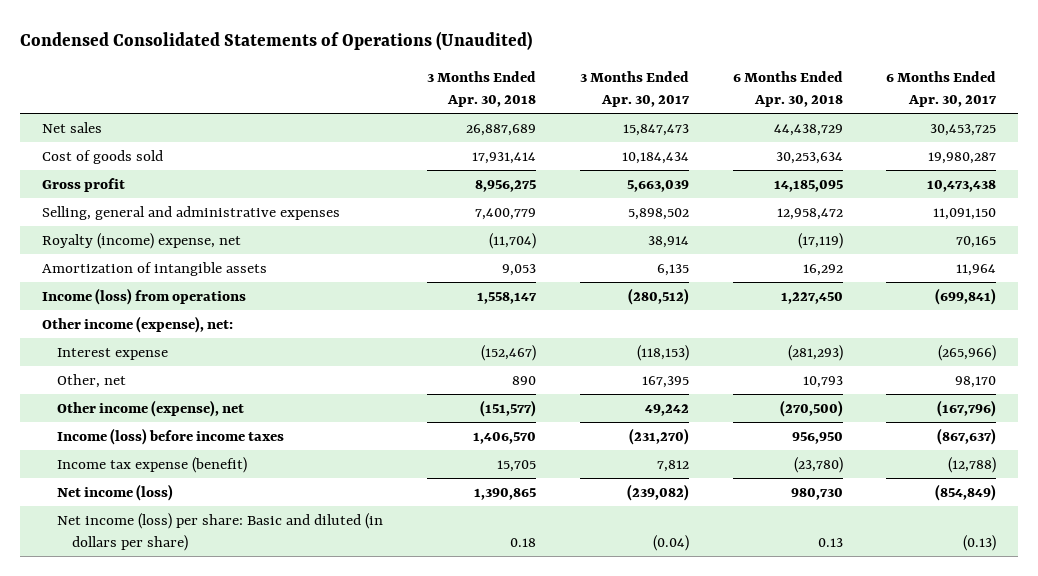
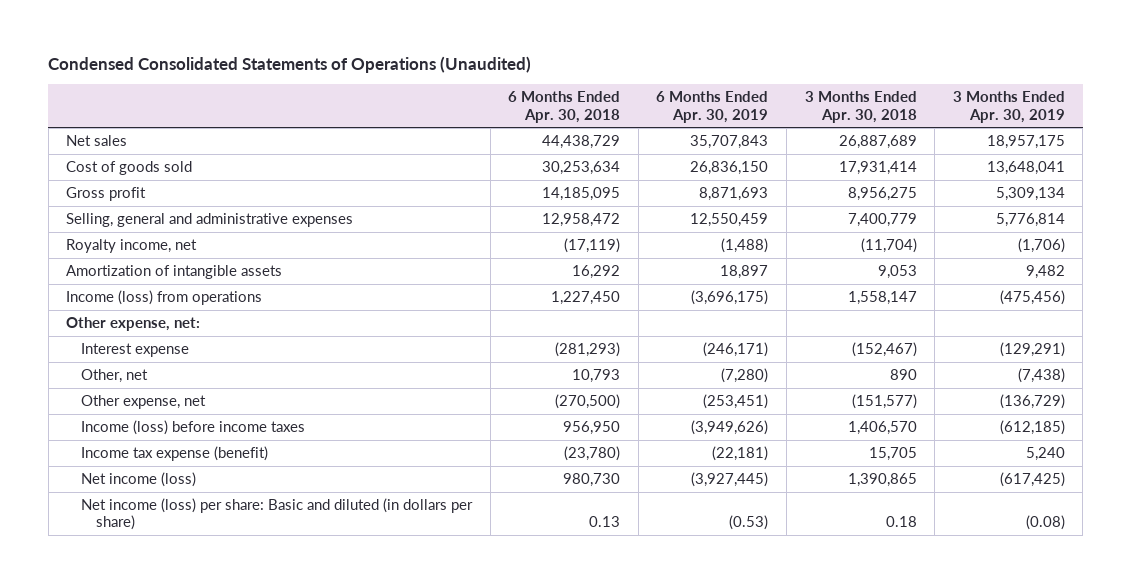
- | 3 Months Ended Apr. 30, 2018 | 3 Months Ended Apr. 30, 2017 | 6 Months Ended Apr. 30, 2018 | 6 Months Ended Apr. 30, 2017
+ | 6 Months Ended Apr. 30, 2018 | 6 Months Ended Apr. 30, 2019 | 3 Months Ended Apr. 30, 2018 | 3 Months Ended Apr. 30, 2019
- Royalty (income) expense, net | (11,704) | 38,914 | (17,119) | 70,165
+ Royalty income, net | (17,119) | (1,488) | (11,704) | (1,706)
- Other income (expense), net:
+ Other expense, net:
- Other income (expense), net | (151,577) | 49,242 | (270,500) | (167,796)
+ Other expense, net | (270,500) | (253,451) | (151,577) | (136,729)

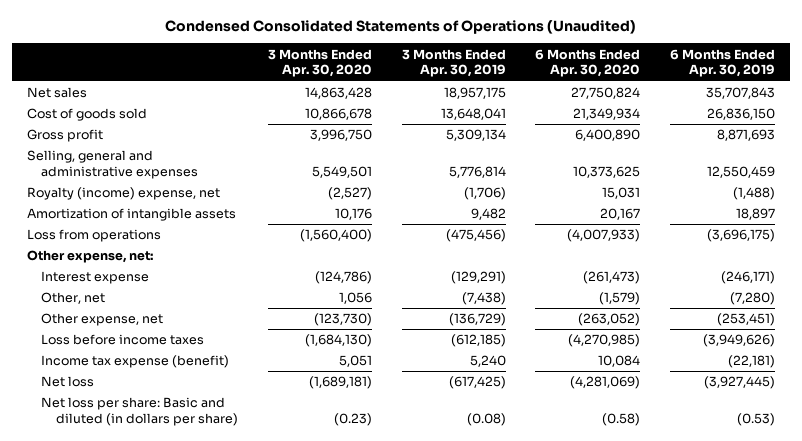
- | 6 Months Ended Apr. 30, 2018 | 6 Months Ended Apr. 30, 2019 | 3 Months Ended Apr. 30, 2018 | 3 Months Ended Apr. 30, 2019
+ | 3 Months Ended Apr. 30, 2020 | 3 Months Ended Apr. 30, 2019 | 6 Months Ended Apr. 30, 2020 | 6 Months Ended Apr. 30, 2019
- Royalty income, net | (17,119) | (1,488) | (11,704) | (1,706)
+ Royalty (income) expense, net | (2,527) | (1,706) | 15,031 | (1,488)
- Income (loss) from operations | 1,227,450 | (3,696,175) | 1,558,147 | (475,456)
+ Loss from operations | (1,560,400) | (475,456) | (4,007,933) | (3,696,175)
- Income (loss) before income taxes | 956,950 | (3,949,626) | 1,406,570 | (612,185)
+ Loss before income taxes | (1,684,130) | (612,185) | (4,270,985) | (3,949,626)
- Net income (loss) | 980,730 | (3,927,445) | 1,390,865 | (617,425)
- Net income (loss) per share: Basic and diluted (in dollars per share) | 0.13 | (0.53) | 0.18 | (0.08)
+ Net loss | (1,689,181) | (617,425) | (4,281,069) | (3,927,445)
+ Net loss per share: Basic and diluted (in dollars per share) | (0.23) | (0.08) | (0.58) | (0.53)

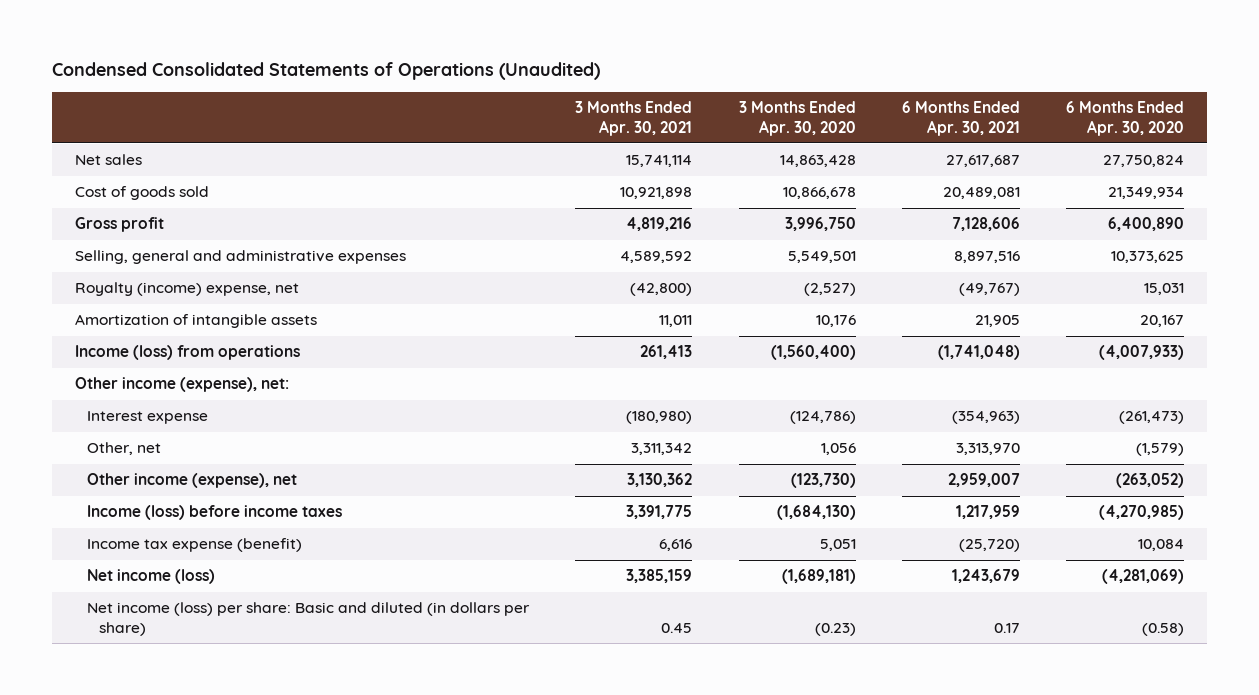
- | 3 Months Ended Apr. 30, 2020 | 3 Months Ended Apr. 30, 2019 | 6 Months Ended Apr. 30, 2020 | 6 Months Ended Apr. 30, 2019
+ | 3 Months Ended Apr. 30, 2021 | 3 Months Ended Apr. 30, 2020 | 6 Months Ended Apr. 30, 2021 | 6 Months Ended Apr. 30, 2020
- Loss from operations | (1,560,400) | (475,456) | (4,007,933) | (3,696,175)
- Other expense, net:
+ Income (loss) from operations | 261,413 | (1,560,400) | (1,741,048) | (4,007,933)
+ Other income (expense), net:
- Other expense, net | (123,730) | (136,729) | (263,052) | (253,451)
- Loss before income taxes | (1,684,130) | (612,185) | (4,270,985) | (3,949,626)
+ Other income (expense), net | 3,130,362 | (123,730) | 2,959,007 | (263,052)
+ Income (loss) before income taxes | 3,391,775 | (1,684,130) | 1,217,959 | (4,270,985)
- Net loss | (1,689,181) | (617,425) | (4,281,069) | (3,927,445)
- Net loss per share: Basic and diluted (in dollars per share) | (0.23) | (0.08) | (0.58) | (0.53)
+ Net income (loss) | 3,385,159 | (1,689,181) | 1,243,679 | (4,281,069)
+ Net income (loss) per share: Basic and diluted (in dollars per share) | 0.45 | (0.23) | 0.17 | (0.58)

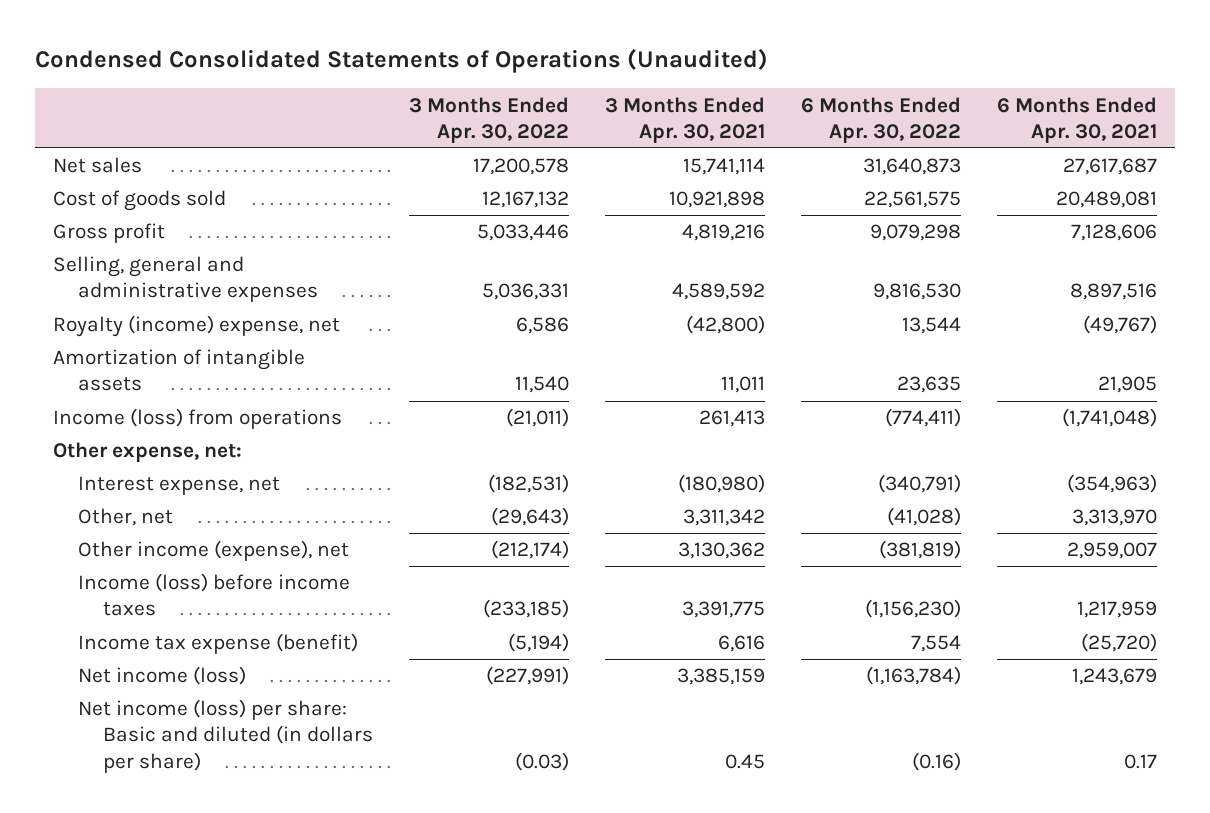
- | 3 Months Ended Apr. 30, 2021 | 3 Months Ended Apr. 30, 2020 | 6 Months Ended Apr. 30, 2021 | 6 Months Ended Apr. 30, 2020
+ | 3 Months Ended Apr. 30, 2022 | 3 Months Ended Apr. 30, 2021 | 6 Months Ended Apr. 30, 2022 | 6 Months Ended Apr. 30, 2021
- Other income (expense), net:
- Interest expense | (180,980) | (124,786) | (354,963) | (261,473)
+ Other expense, net:
+ Interest expense, net | (182,531) | (180,980) | (340,791) | (354,963)

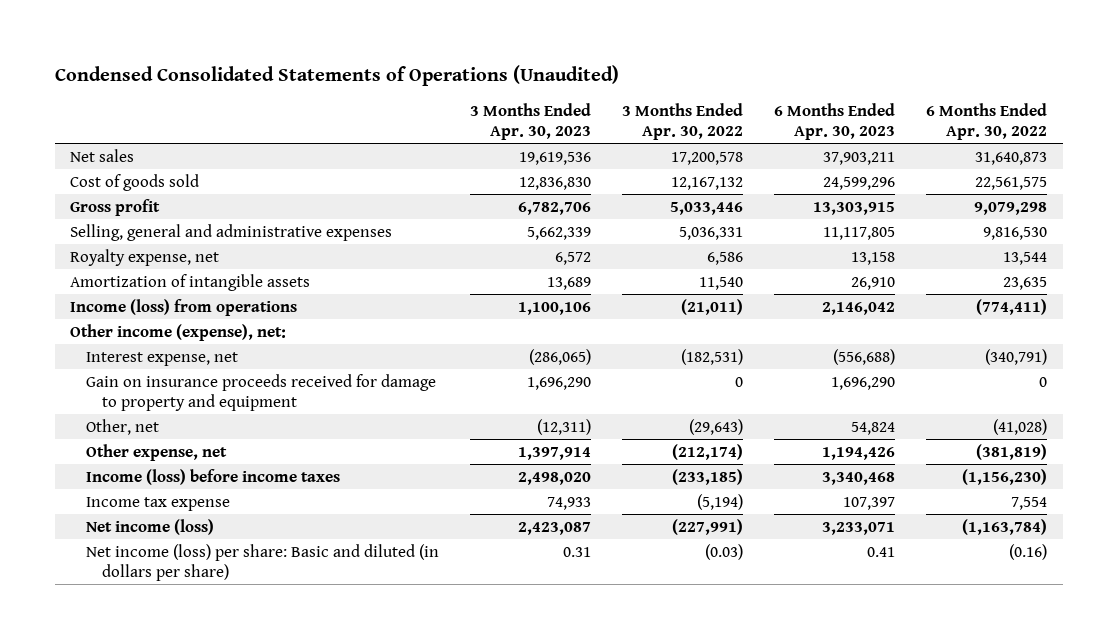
- | 3 Months Ended Apr. 30, 2022 | 3 Months Ended Apr. 30, 2021 | 6 Months Ended Apr. 30, 2022 | 6 Months Ended Apr. 30, 2021
+ | 3 Months Ended Apr. 30, 2023 | 3 Months Ended Apr. 30, 2022 | 6 Months Ended Apr. 30, 2023 | 6 Months Ended Apr. 30, 2022
- Royalty (income) expense, net | 6,586 | (42,800) | 13,544 | (49,767)
+ Royalty expense, net | 6,572 | 6,586 | 13,158 | 13,544
- Other expense, net:
+ Other income (expense), net:
+ Gain on insurance proceeds received for damage to property and equipment | 1,696,290 | 0 | 1,696,290 | 0
- Other income (expense), net | (212,174) | 3,130,362 | (381,819) | 2,959,007
+ Other expense, net | 1,397,914 | (212,174) | 1,194,426 | (381,819)
- Income tax expense (benefit) | (5,194) | 6,616 | 7,554 | (25,720)
+ Income tax expense | 74,933 | (5,194) | 107,397 | 7,554

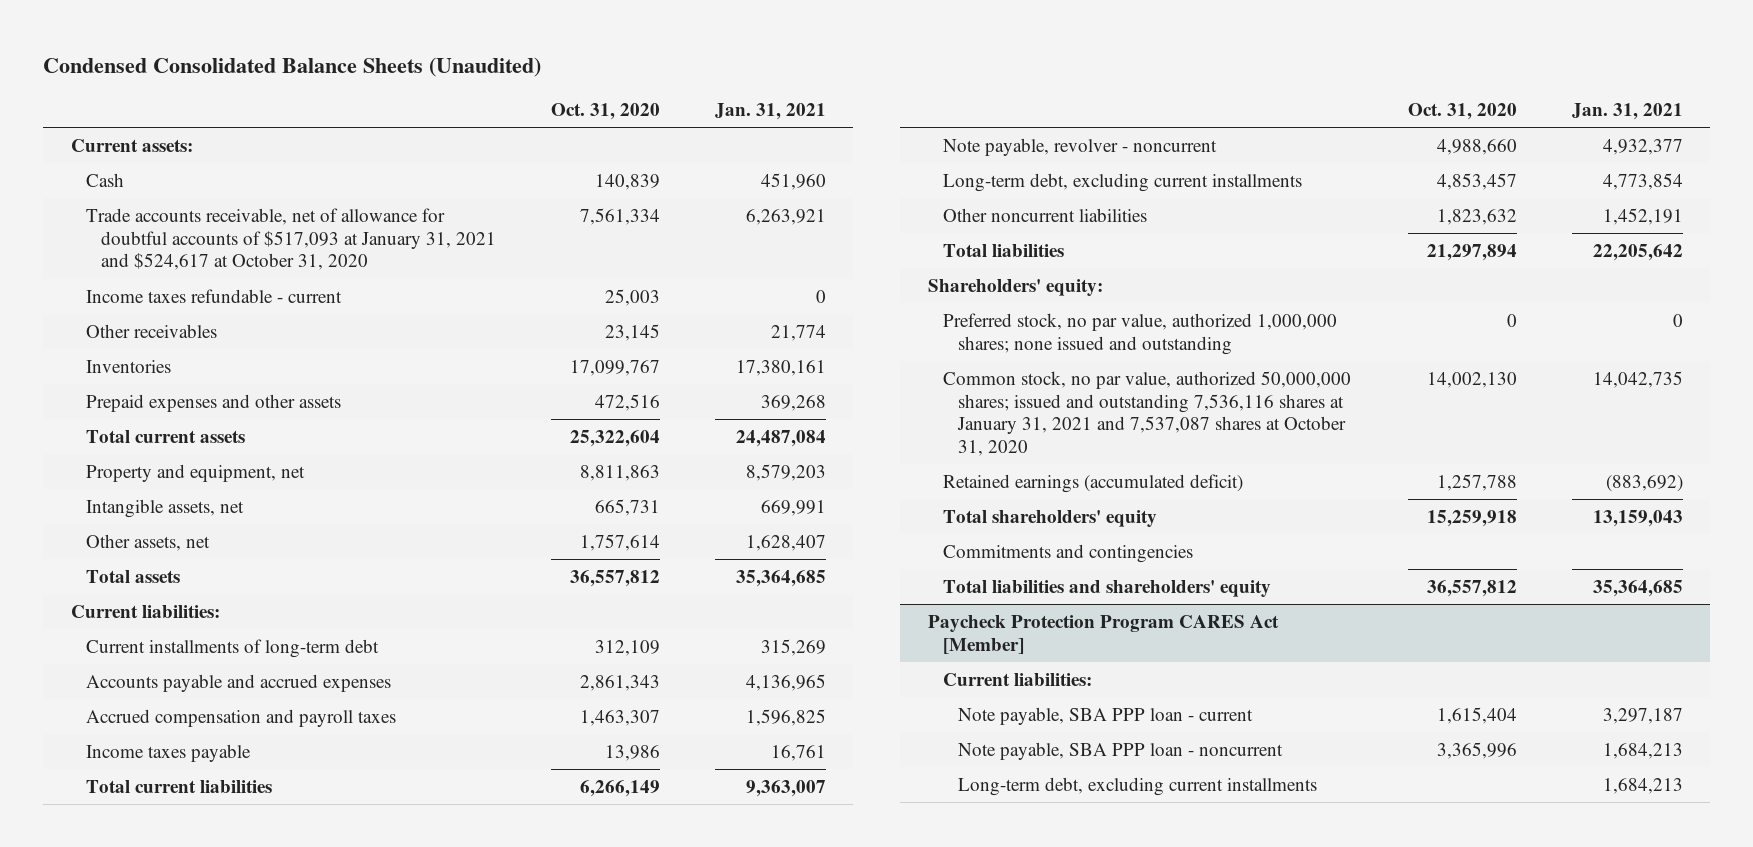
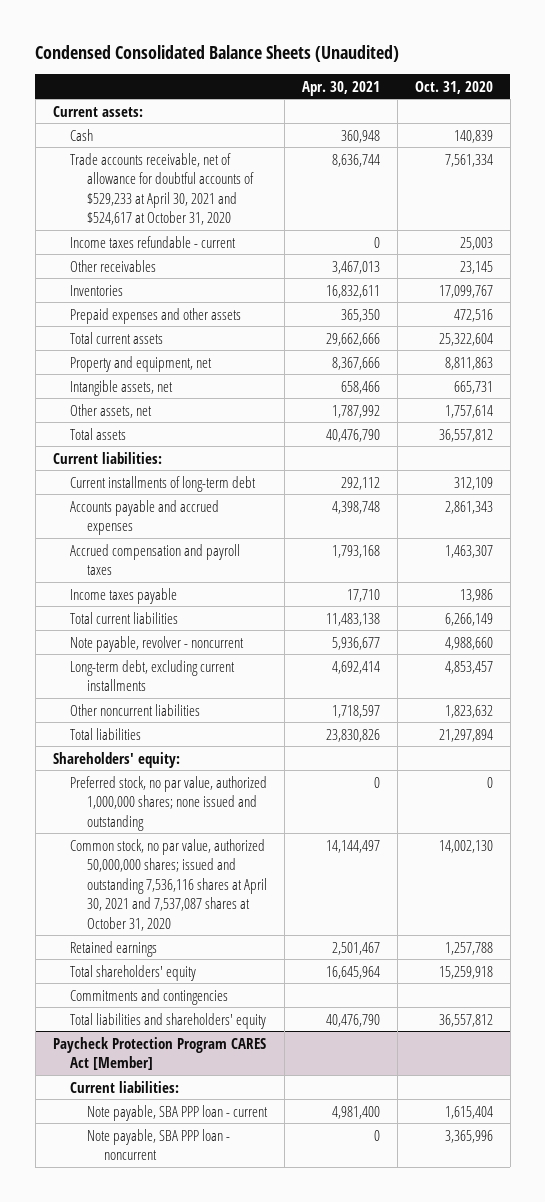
- | Oct. 31, 2020 | Jan. 31, 2021
+ | Apr. 30, 2021 | Oct. 31, 2020
- Trade accounts receivable, net of allowance for doubtful accounts of $517,093 at January 31, 2021 and $524,617 at October 31, 2020 | 7,561,334 | 6,263,921
+ Trade accounts receivable, net of allowance for doubtful accounts of $529,233 at April 30, 2021 and $524,617 at October 31, 2020 | 8,636,744 | 7,561,334
- Common stock, no par value, authorized 50,000,000 shares; issued and outstanding 7,536,116 shares at January 31, 2021 and 7,537,087 shares at October 31, 2020 | 14,002,130 | 14,042,735
- Retained earnings (accumulated deficit) | 1,257,788 | (883,692)
+ Common stock, no par value, authorized 50,000,000 shares; issued and outstanding 7,536,116 shares at April 30, 2021 and 7,537,087 shares at October 31, 2020 | 14,144,497 | 14,002,130
+ Retained earnings | 2,501,467 | 1,257,788
@ Paycheck Protection Program CARES Act [Member]
- Long-term debt, excluding current installments | | 1,684,213

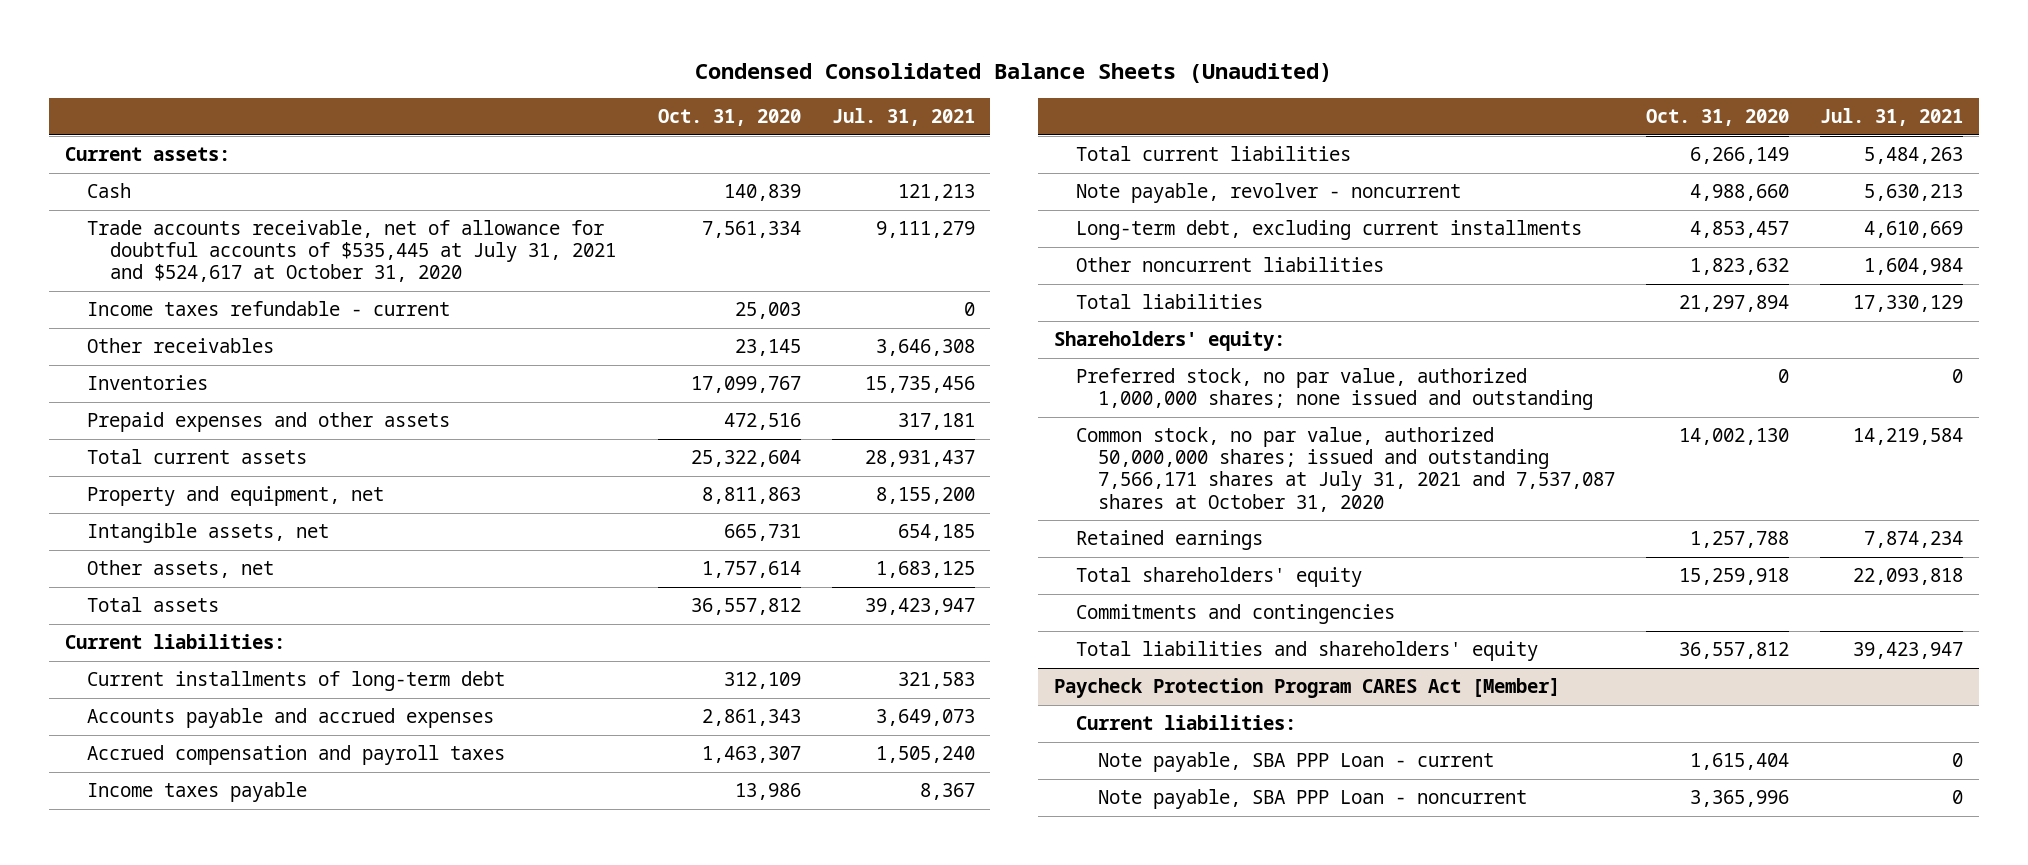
- | Apr. 30, 2021 | Oct. 31, 2020
+ | Oct. 31, 2020 | Jul. 31, 2021
- Trade accounts receivable, net of allowance for doubtful accounts of $529,233 at April 30, 2021 and $524,617 at October 31, 2020 | 8,636,744 | 7,561,334
+ Trade accounts receivable, net of allowance for doubtful accounts of $535,445 at July 31, 2021 and $524,617 at October 31, 2020 | 7,561,334 | 9,111,279
- Common stock, no par value, authorized 50,000,000 shares; issued and outstanding 7,536,116 shares at April 30, 2021 and 7,537,087 shares at October 31, 2020 | 14,144,497 | 14,002,130
+ Common stock, no par value, authorized 50,000,000 shares; issued and outstanding 7,566,171 shares at July 31, 2021 and 7,537,087 shares at October 31, 2020 | 14,002,130 | 14,219,584
@ Paycheck Protection Program CARES Act [Member]
- Note payable, SBA PPP loan - current | 4,981,400 | 1,615,404
- Note payable, SBA PPP loan - noncurrent | 0 | 3,365,996
+ Note payable, SBA PPP Loan - current | 1,615,404 | 0
+ Note payable, SBA PPP Loan - noncurrent | 3,365,996 | 0

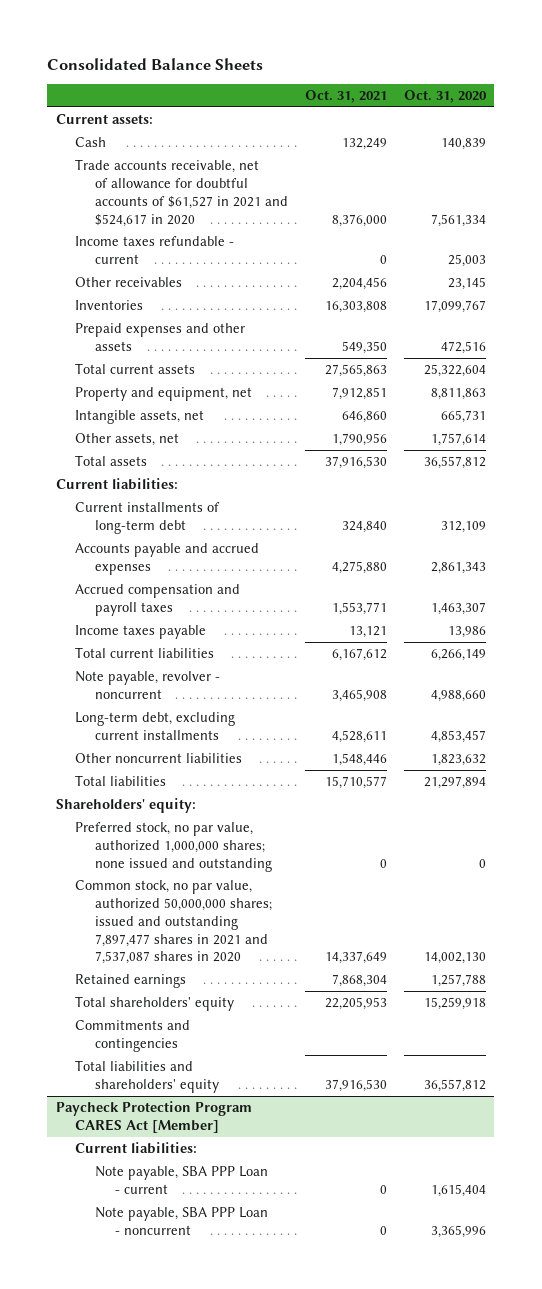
- Condensed Consolidated Balance Sheets (Unaudited)
+ Consolidated Balance Sheets
- | Oct. 31, 2020 | Jul. 31, 2021
+ | Oct. 31, 2021 | Oct. 31, 2020
- Trade accounts receivable, net of allowance for doubtful accounts of $535,445 at July 31, 2021 and $524,617 at October 31, 2020 | 7,561,334 | 9,111,279
+ Trade accounts receivable, net of allowance for doubtful accounts of $61,527 in 2021 and $524,617 in 2020 | 8,376,000 | 7,561,334
- Common stock, no par value, authorized 50,000,000 shares; issued and outstanding 7,566,171 shares at July 31, 2021 and 7,537,087 shares at October 31, 2020 | 14,002,130 | 14,219,584
+ Common stock, no par value, authorized 50,000,000 shares; issued and outstanding 7,897,477 shares in 2021 and 7,537,087 shares in 2020 | 14,337,649 | 14,002,130

